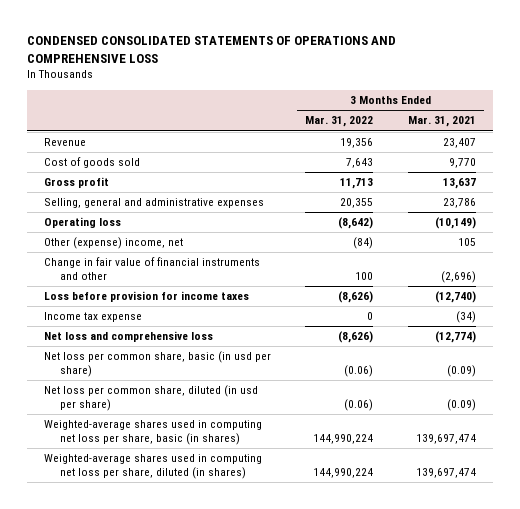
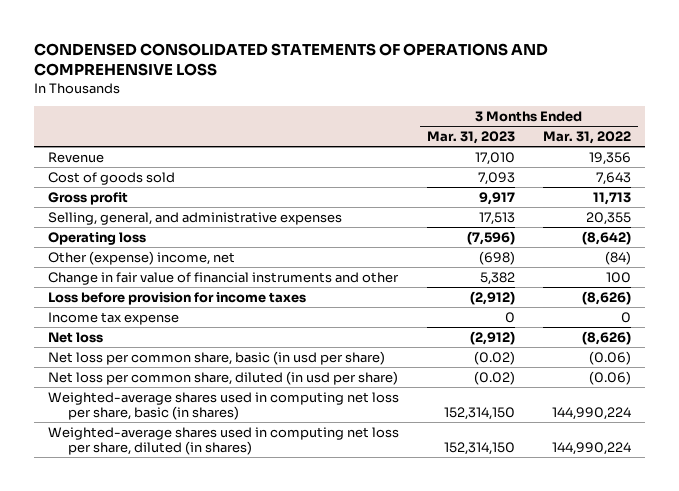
- | 3 Months Ended Mar. 31, 2022 | 3 Months Ended Mar. 31, 2021
+ | 3 Months Ended Mar. 31, 2023 | 3 Months Ended Mar. 31, 2022
- Selling, general and administrative expenses | 20,355 | 23,786
+ Selling, general, and administrative expenses | 17,513 | 20,355
- Net loss and comprehensive loss | (8,626) | (12,774)
+ Net loss | (2,912) | (8,626)

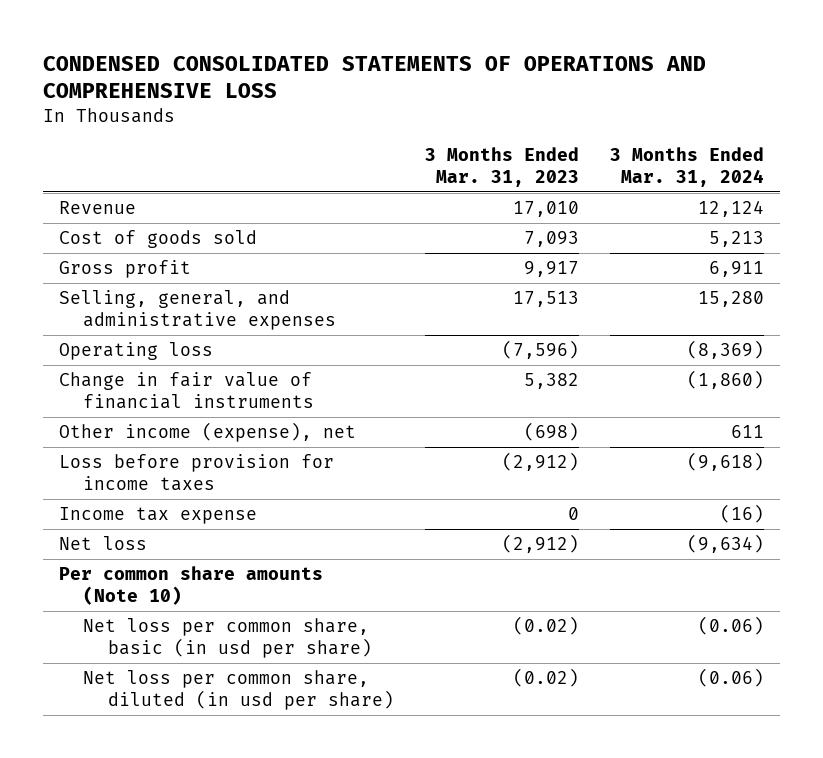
- | 3 Months Ended Mar. 31, 2023 | 3 Months Ended Mar. 31, 2022
+ | 3 Months Ended Mar. 31, 2023 | 3 Months Ended Mar. 31, 2024
- Other (expense) income, net | (698) | (84)
- Change in fair value of financial instruments and other | 5,382 | 100
+ Change in fair value of financial instruments | 5,382 | (1,860)
+ Other income (expense), net | (698) | 611
+ Per common share amounts (Note 10)
- Weighted-average shares used in computing net loss per share, basic (in shares) | 152,314,150 | 144,990,224
- Weighted-average shares used in computing net loss per share, diluted (in shares) | 152,314,150 | 144,990,224

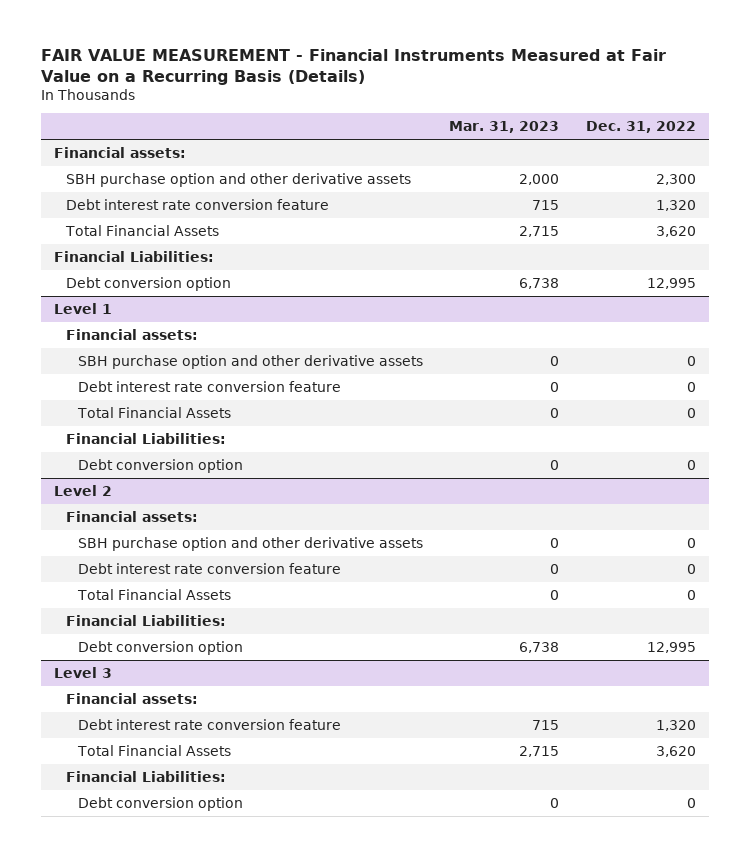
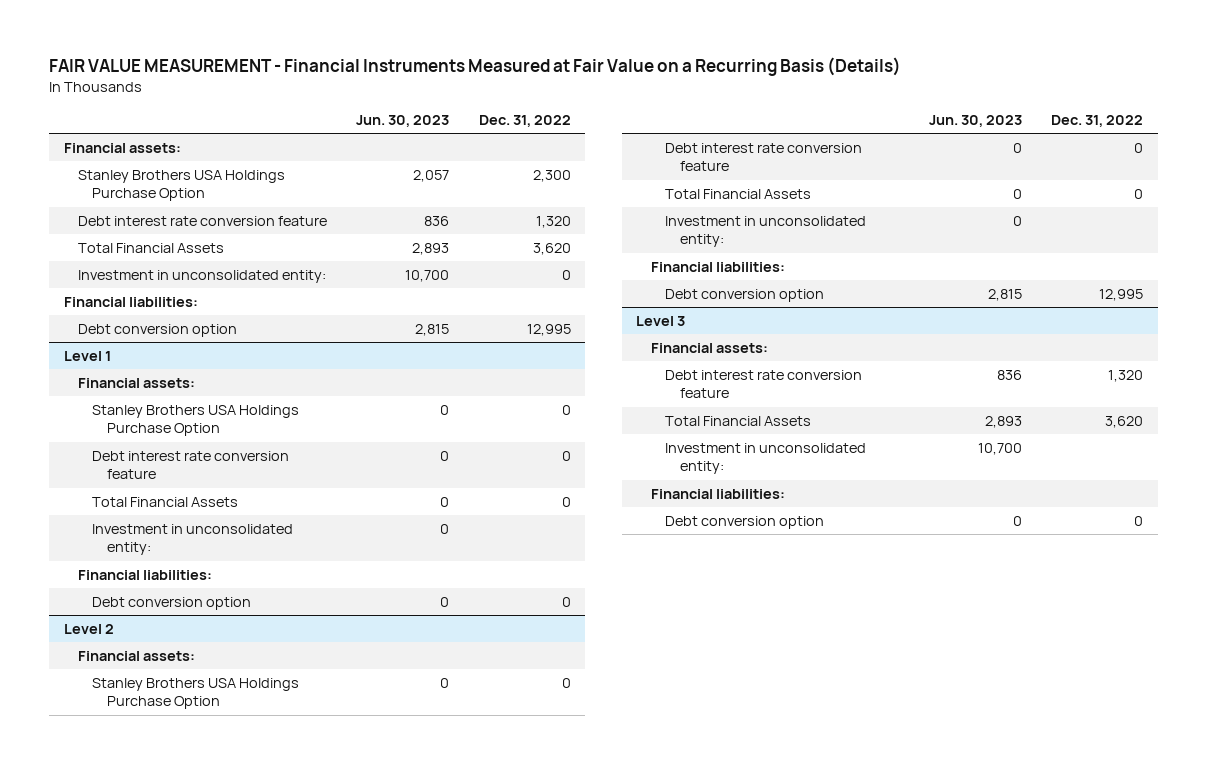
- | Mar. 31, 2023 | Dec. 31, 2022
+ | Jun. 30, 2023 | Dec. 31, 2022
- SBH purchase option and other derivative assets | 2,000 | 2,300
+ Stanley Brothers USA Holdings Purchase Option | 2,057 | 2,300
- Financial Liabilities:
+ Investment in unconsolidated entity: | 10,700 | 0
+ Financial liabilities:
@ Level 1
- SBH purchase option and other derivative assets | 0 | 0
+ Stanley Brothers USA Holdings Purchase Option | 0 | 0
- Financial Liabilities:
+ Investment in unconsolidated entity: | 0 |
+ Financial liabilities:
@ Level 2
- SBH purchase option and other derivative assets | 0 | 0
+ Stanley Brothers USA Holdings Purchase Option | 0 | 0
- Financial Liabilities:
+ Investment in unconsolidated entity: | 0 |
+ Financial liabilities:
@ Level 3
- Financial Liabilities:
+ Investment in unconsolidated entity: | 10,700 |
+ Financial liabilities:

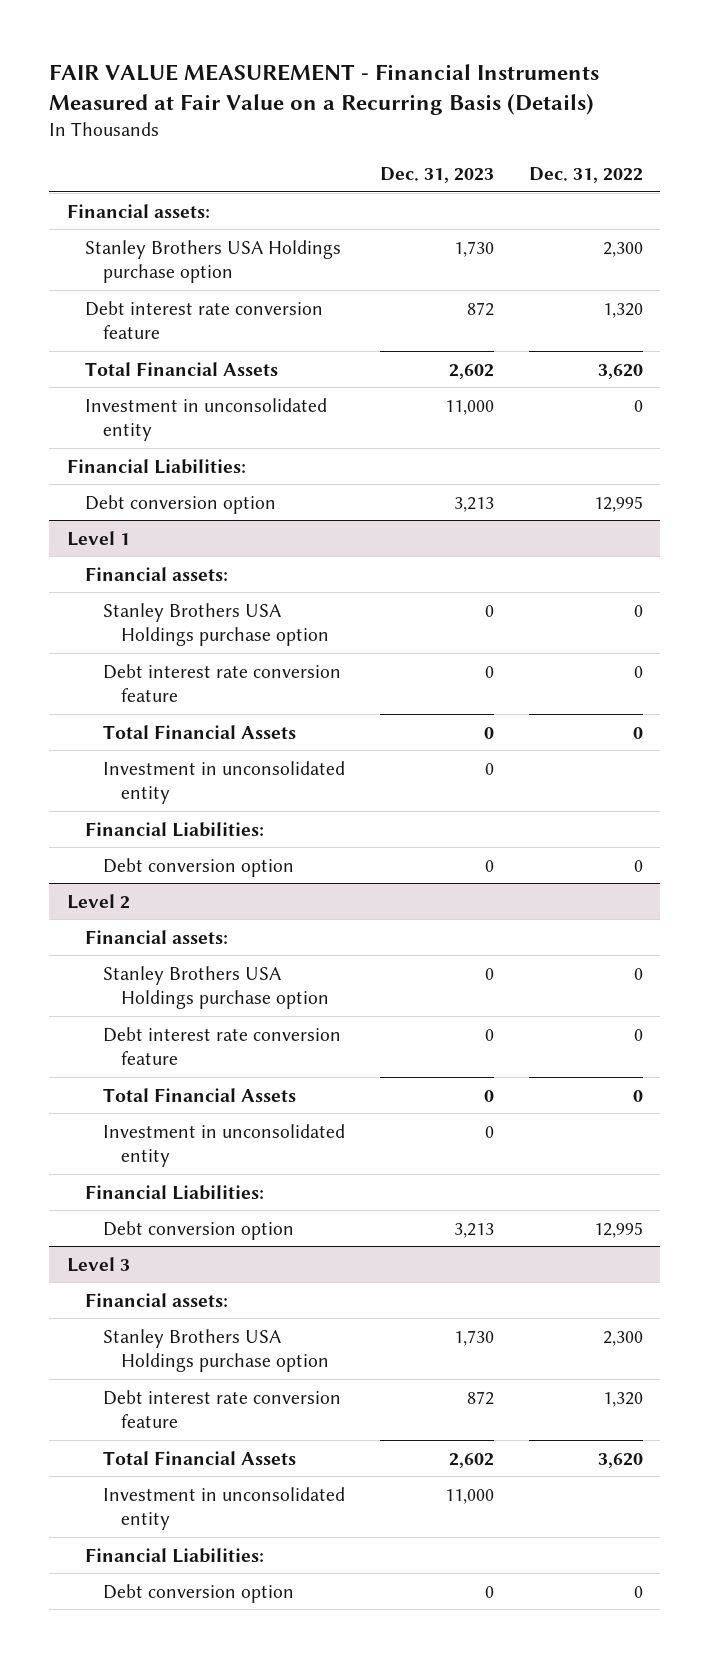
- | Jun. 30, 2023 | Dec. 31, 2022
+ | Dec. 31, 2023 | Dec. 31, 2022
- Stanley Brothers USA Holdings Purchase Option | 2,057 | 2,300
+ Stanley Brothers USA Holdings purchase option | 1,730 | 2,300
- Investment in unconsolidated entity: | 10,700 | 0
- Financial liabilities:
+ Investment in unconsolidated entity | 11,000 | 0
+ Financial Liabilities:
@ Level 1
- Stanley Brothers USA Holdings Purchase Option | 0 | 0
+ Stanley Brothers USA Holdings purchase option | 0 | 0
- Investment in unconsolidated entity: | 0 |
- Financial liabilities:
+ Investment in unconsolidated entity | 0 |
+ Financial Liabilities:
@ Level 2
- Stanley Brothers USA Holdings Purchase Option | 0 | 0
+ Stanley Brothers USA Holdings purchase option | 0 | 0
- Investment in unconsolidated entity: | 0 |
- Financial liabilities:
+ Investment in unconsolidated entity | 0 |
+ Financial Liabilities:
@ Level 3
+ Stanley Brothers USA Holdings purchase option | 1,730 | 2,300
- Investment in unconsolidated entity: | 10,700 |
- Financial liabilities:
+ Investment in unconsolidated entity | 11,000 |
+ Financial Liabilities:

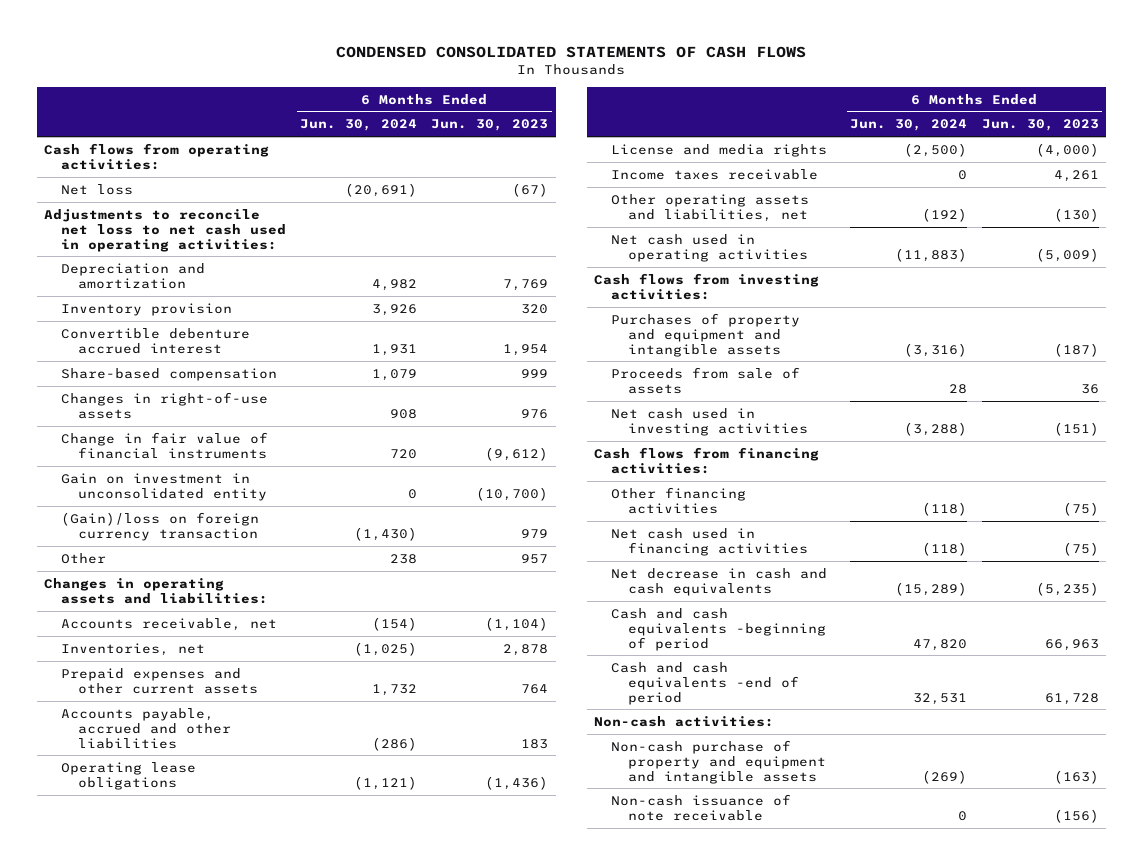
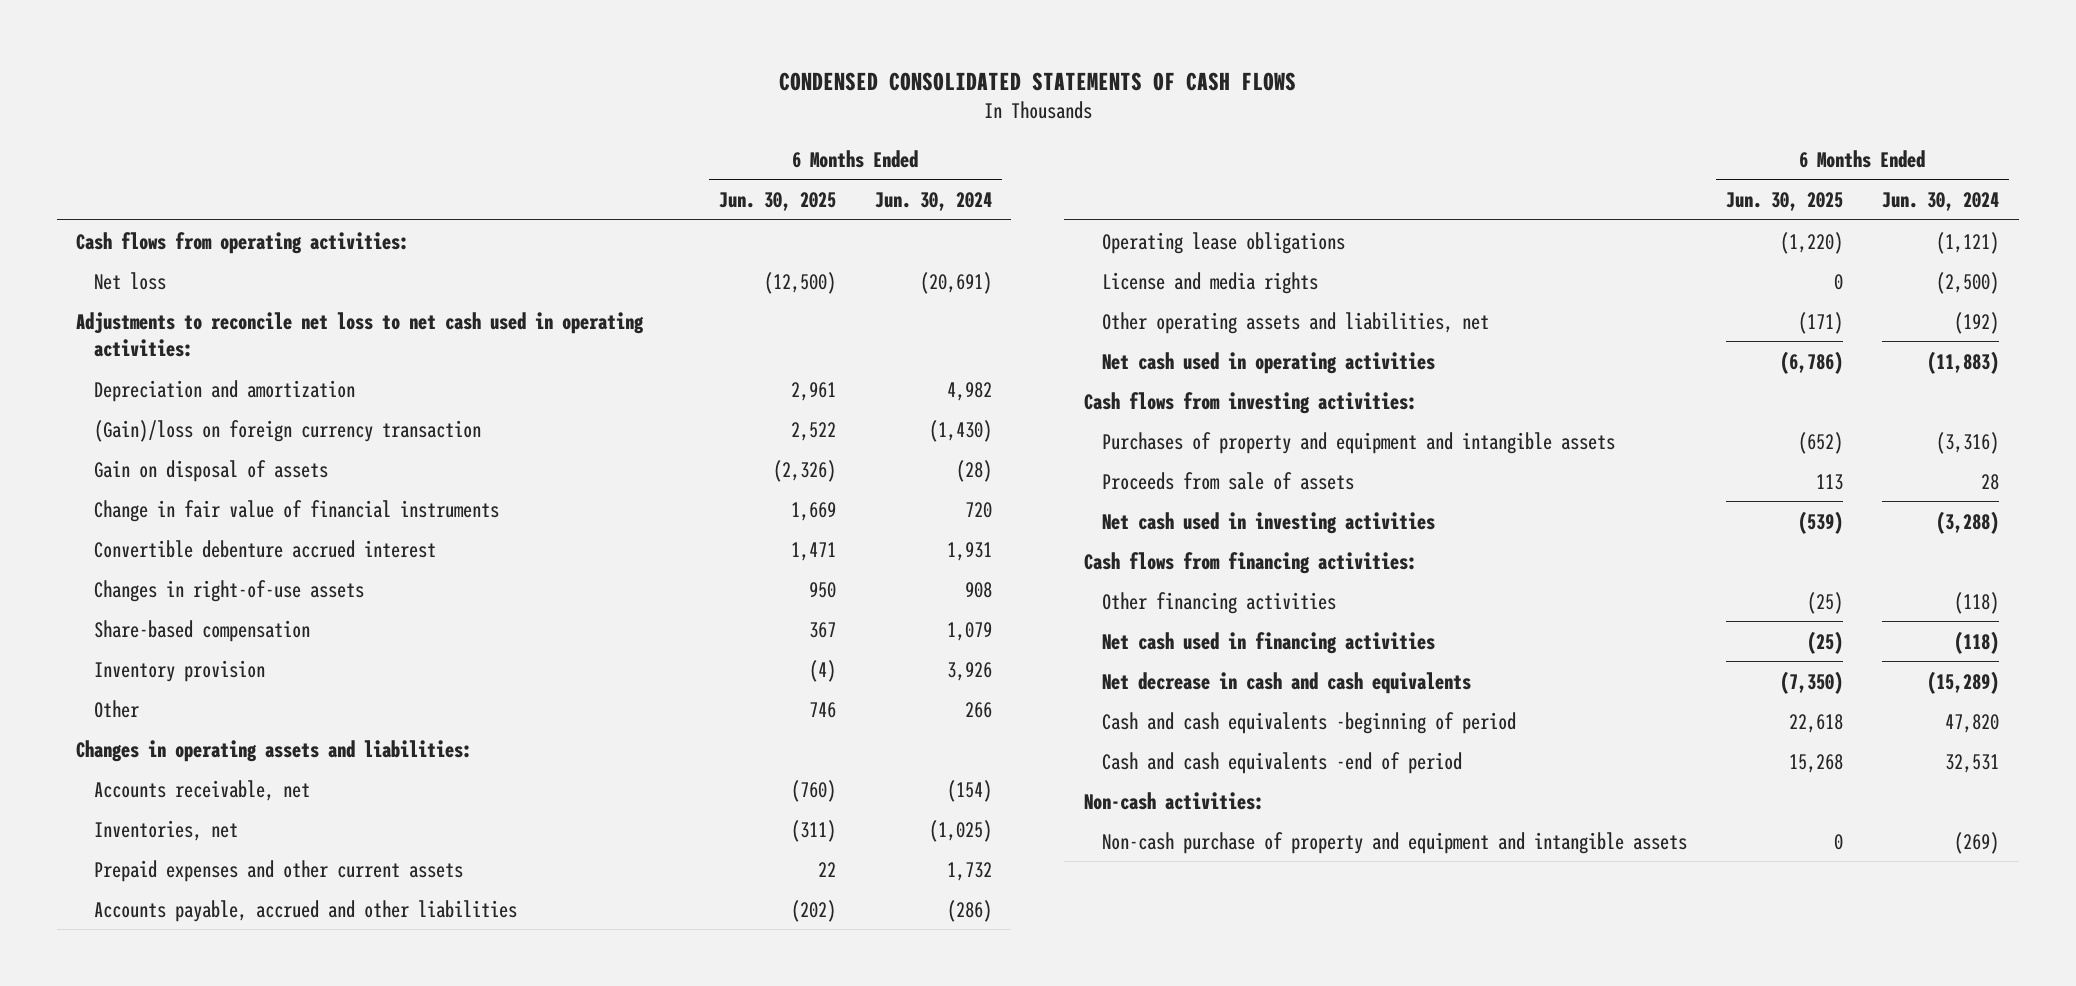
- | 6 Months Ended Jun. 30, 2024 | 6 Months Ended Jun. 30, 2023
+ | 6 Months Ended Jun. 30, 2025 | 6 Months Ended Jun. 30, 2024
moved up: (Gain)/loss on foreign currency transaction | 2,522 | (1,430)
+ Gain on disposal of assets | (2,326) | (28)
moved up: Change in fair value of financial instruments | 1,669 | 720
- Gain on investment in unconsolidated entity | 0 | (10,700)
- Other | 238 | 957
moved down: Share-based compensation | 367 | 1,079
moved down: Inventory provision | (4) | 3,926
+ Other | 746 | 266
- Income taxes receivable | 0 | 4,261
- Non-cash issuance of note receivable | 0 | (156)

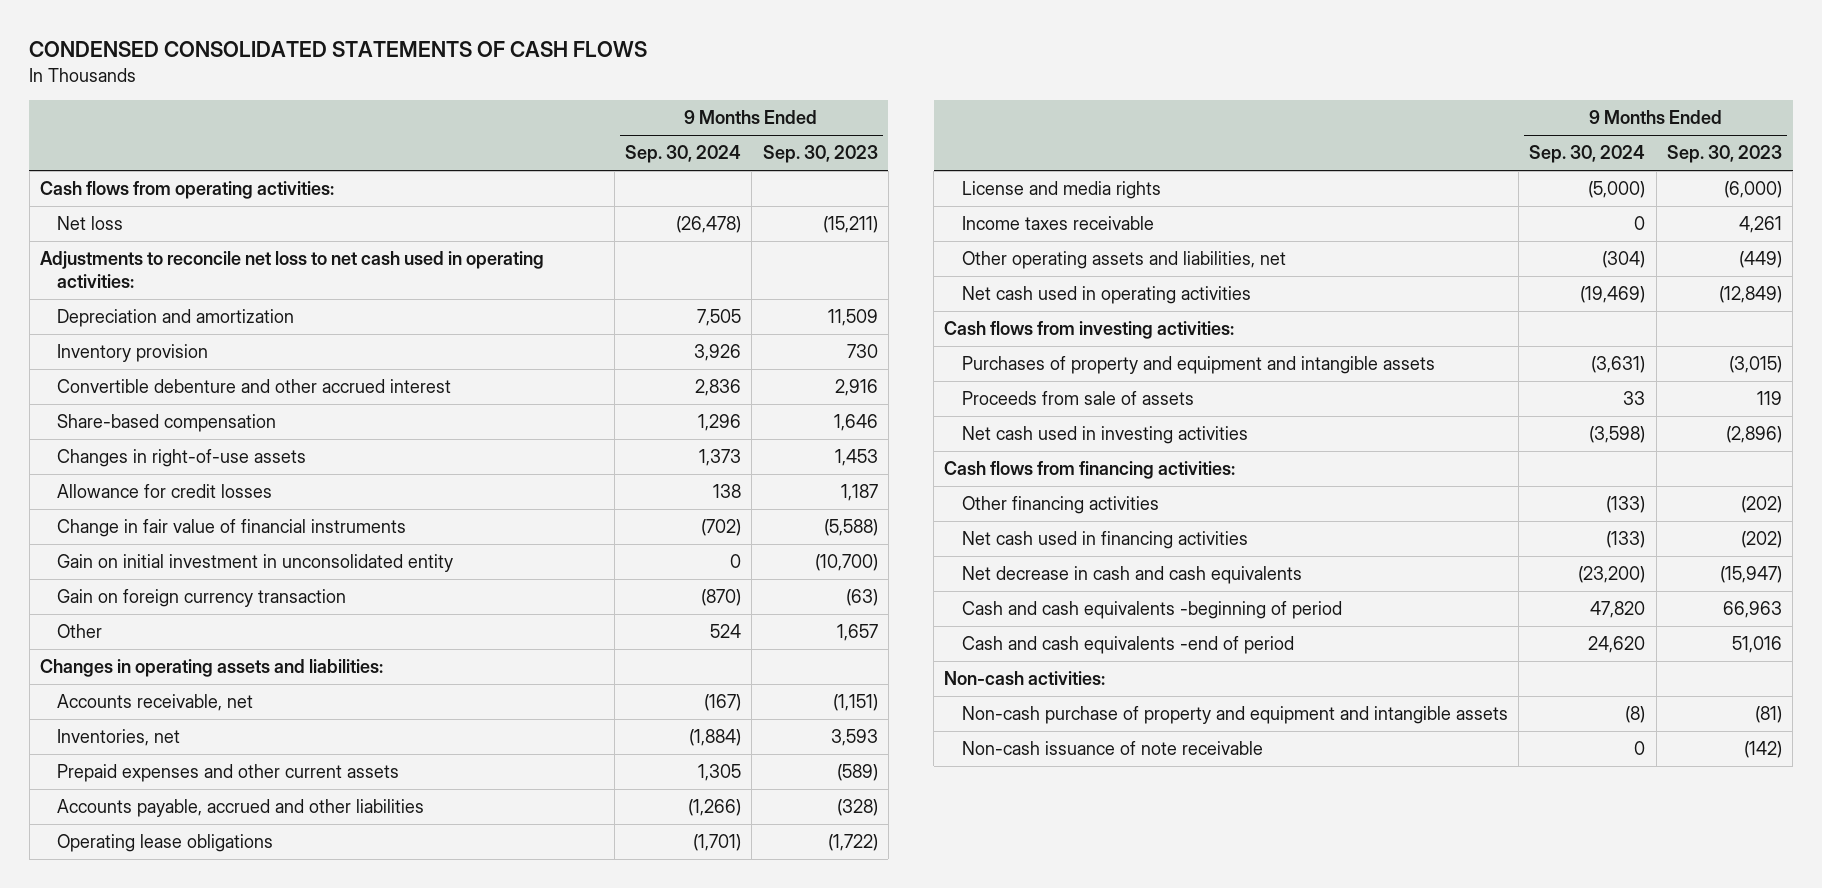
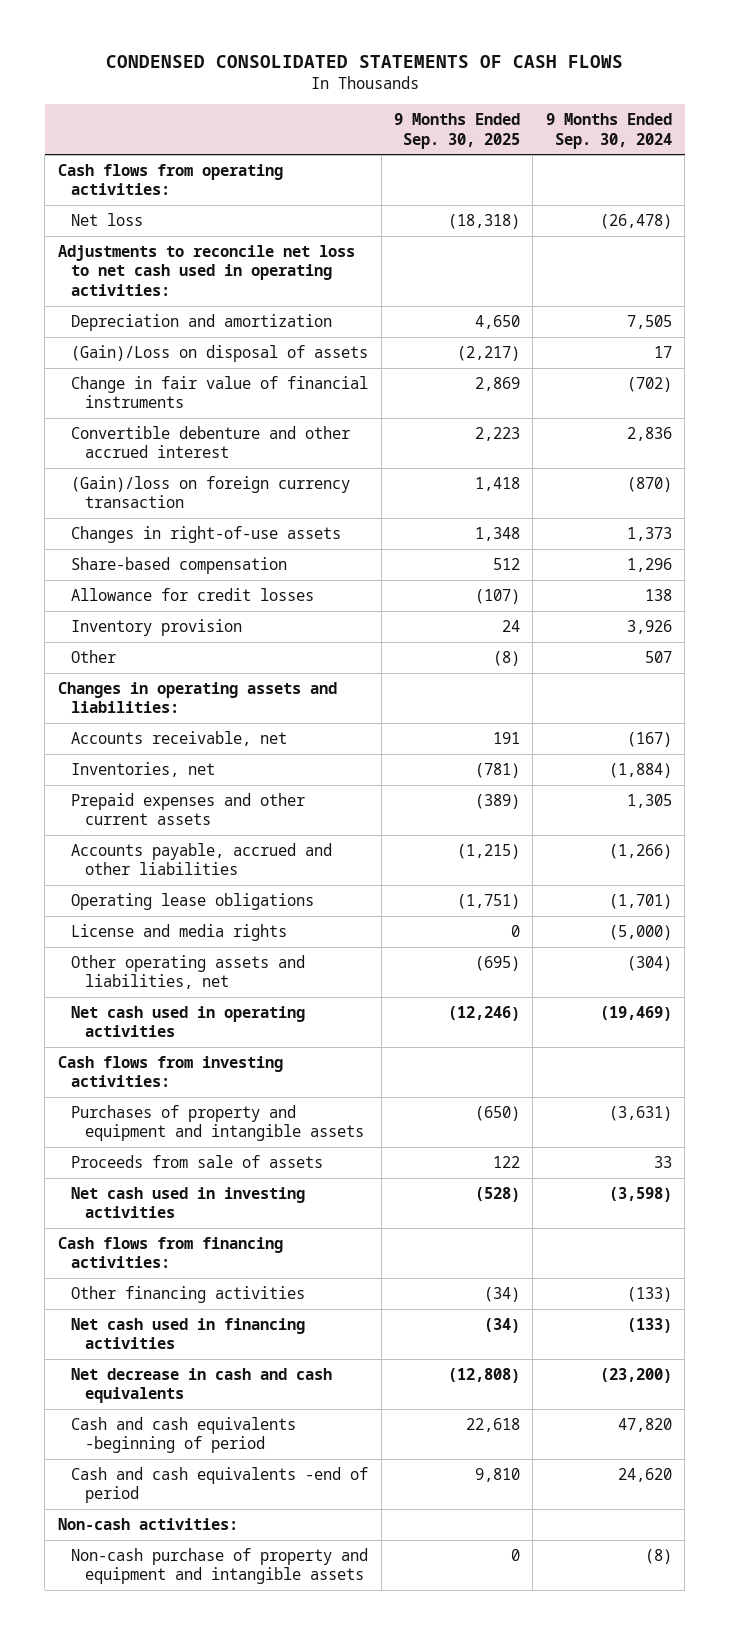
- | 9 Months Ended Sep. 30, 2024 | 9 Months Ended Sep. 30, 2023
+ | 9 Months Ended Sep. 30, 2025 | 9 Months Ended Sep. 30, 2024
+ (Gain)/Loss on disposal of assets | (2,217) | 17
moved up: Change in fair value of financial instruments | 2,869 | (702)
+ (Gain)/loss on foreign currency transaction | 1,418 | (870)
moved down: Share-based compensation | 512 | 1,296
- Gain on initial investment in unconsolidated entity | 0 | (10,700)
- Gain on foreign currency transaction | (870) | (63)
- Other | 524 | 1,657
moved down: Inventory provision | 24 | 3,926
+ Other | (8) | 507
- Income taxes receivable | 0 | 4,261
- Non-cash issuance of note receivable | 0 | (142)

